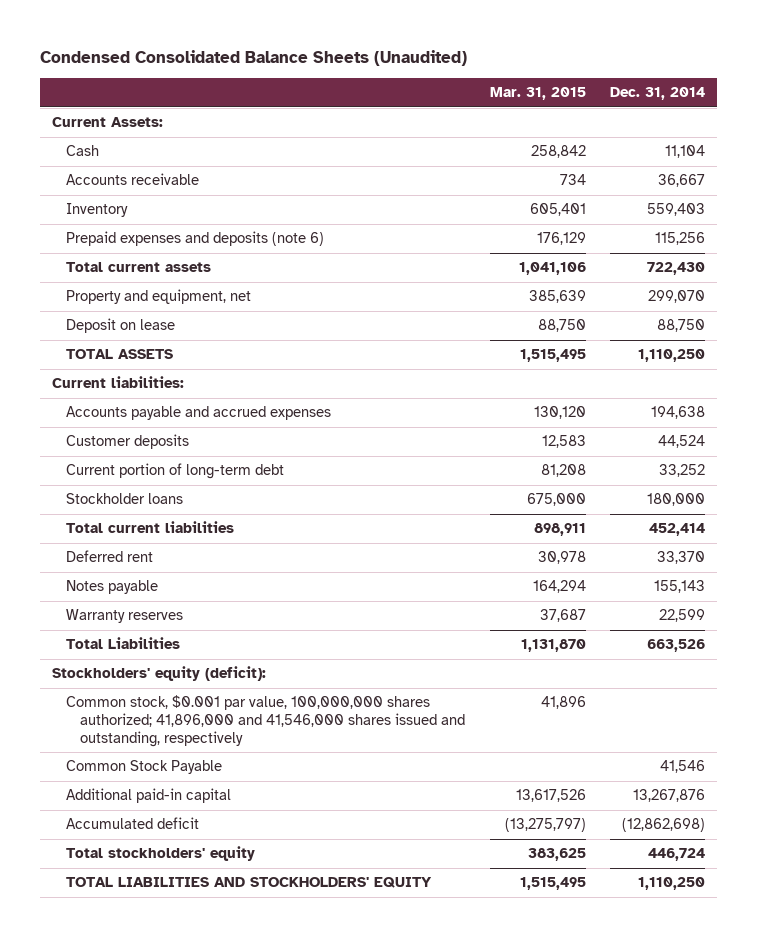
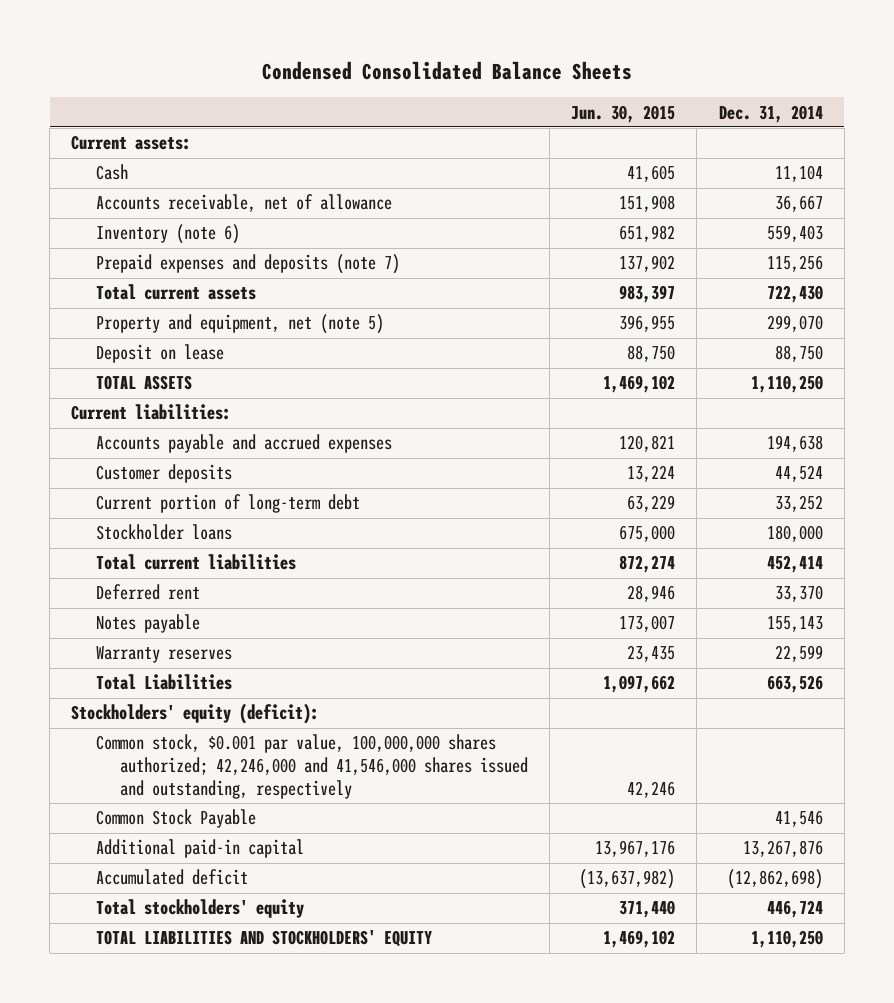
- Condensed Consolidated Balance Sheets (Unaudited)
+ Condensed Consolidated Balance Sheets
- | Mar. 31, 2015 | Dec. 31, 2014
+ | Jun. 30, 2015 | Dec. 31, 2014
- Current Assets:
+ Current assets:
- Accounts receivable | 734 | 36,667
- Inventory | 605,401 | 559,403
- Prepaid expenses and deposits (note 6) | 176,129 | 115,256
+ Accounts receivable, net of allowance | 151,908 | 36,667
+ Inventory (note 6) | 651,982 | 559,403
+ Prepaid expenses and deposits (note 7) | 137,902 | 115,256
- Property and equipment, net | 385,639 | 299,070
+ Property and equipment, net (note 5) | 396,955 | 299,070
- Common stock, $0.001 par value, 100,000,000 shares authorized; 41,896,000 and 41,546,000 shares issued and outstanding, respectively | 41,896 |
+ Common stock, $0.001 par value, 100,000,000 shares authorized; 42,246,000 and 41,546,000 shares issued and outstanding, respectively | 42,246 |

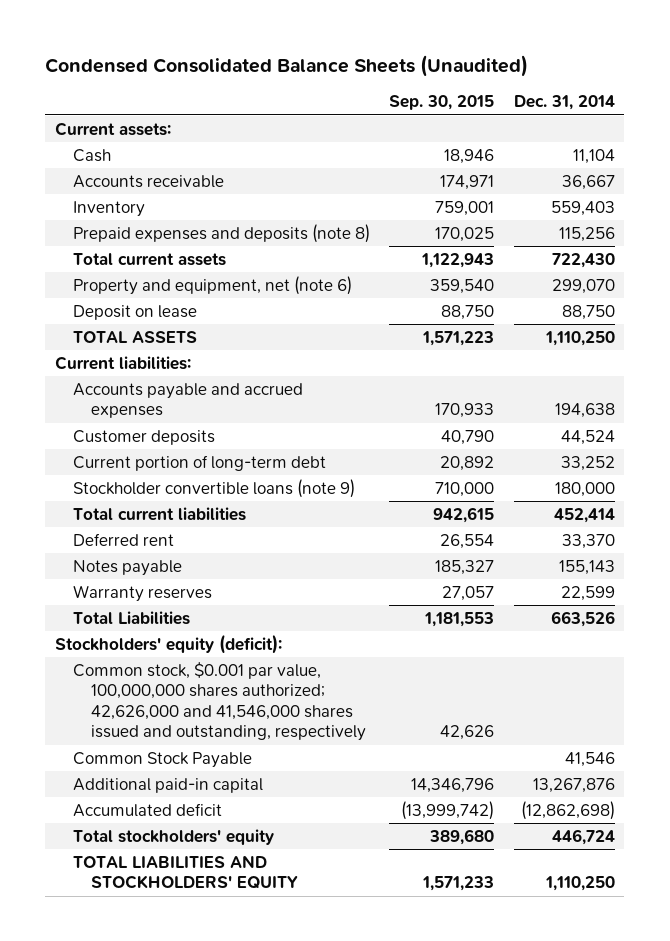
- Condensed Consolidated Balance Sheets
+ Condensed Consolidated Balance Sheets (Unaudited)
- | Jun. 30, 2015 | Dec. 31, 2014
+ | Sep. 30, 2015 | Dec. 31, 2014
- Accounts receivable, net of allowance | 151,908 | 36,667
- Inventory (note 6) | 651,982 | 559,403
- Prepaid expenses and deposits (note 7) | 137,902 | 115,256
+ Accounts receivable | 174,971 | 36,667
+ Inventory | 759,001 | 559,403
+ Prepaid expenses and deposits (note 8) | 170,025 | 115,256
- Property and equipment, net (note 5) | 396,955 | 299,070
+ Property and equipment, net (note 6) | 359,540 | 299,070
- Stockholder loans | 675,000 | 180,000
+ Stockholder convertible loans (note 9) | 710,000 | 180,000
- Common stock, $0.001 par value, 100,000,000 shares authorized; 42,246,000 and 41,546,000 shares issued and outstanding, respectively | 42,246 |
+ Common stock, $0.001 par value, 100,000,000 shares authorized; 42,626,000 and 41,546,000 shares issued and outstanding, respectively | 42,626 |

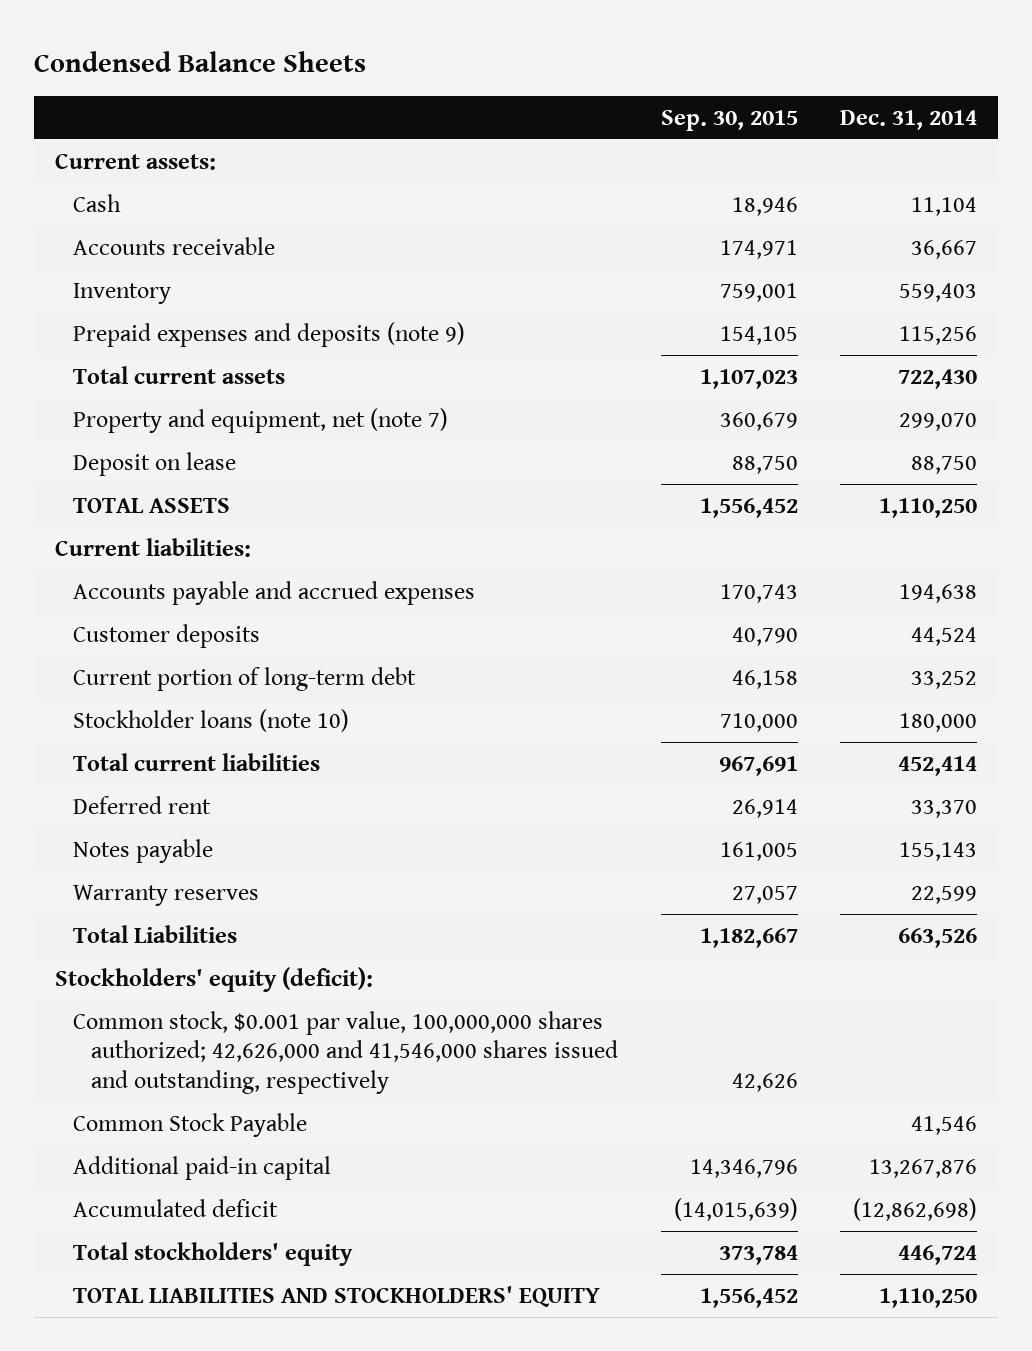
- Condensed Consolidated Balance Sheets (Unaudited)
+ Condensed Balance Sheets
- Prepaid expenses and deposits (note 8) | 170,025 | 115,256
- Total current assets | 1,122,943 | 722,430
- Property and equipment, net (note 6) | 359,540 | 299,070
+ Prepaid expenses and deposits (note 9) | 154,105 | 115,256
+ Total current assets | 1,107,023 | 722,430
+ Property and equipment, net (note 7) | 360,679 | 299,070
- TOTAL ASSETS | 1,571,223 | 1,110,250
+ TOTAL ASSETS | 1,556,452 | 1,110,250
- Accounts payable and accrued expenses | 170,933 | 194,638
+ Accounts payable and accrued expenses | 170,743 | 194,638
- Current portion of long-term debt | 20,892 | 33,252
- Stockholder convertible loans (note 9) | 710,000 | 180,000
- Total current liabilities | 942,615 | 452,414
- Deferred rent | 26,554 | 33,370
- Notes payable | 185,327 | 155,143
+ Current portion of long-term debt | 46,158 | 33,252
+ Stockholder loans (note 10) | 710,000 | 180,000
+ Total current liabilities | 967,691 | 452,414
+ Deferred rent | 26,914 | 33,370
+ Notes payable | 161,005 | 155,143
- Total Liabilities | 1,181,553 | 663,526
+ Total Liabilities | 1,182,667 | 663,526
- Accumulated deficit | (13,999,742) | (12,862,698)
- Total stockholders' equity | 389,680 | 446,724
- TOTAL LIABILITIES AND STOCKHOLDERS' EQUITY | 1,571,233 | 1,110,250
+ Accumulated deficit | (14,015,639) | (12,862,698)
+ Total stockholders' equity | 373,784 | 446,724
+ TOTAL LIABILITIES AND STOCKHOLDERS' EQUITY | 1,556,452 | 1,110,250

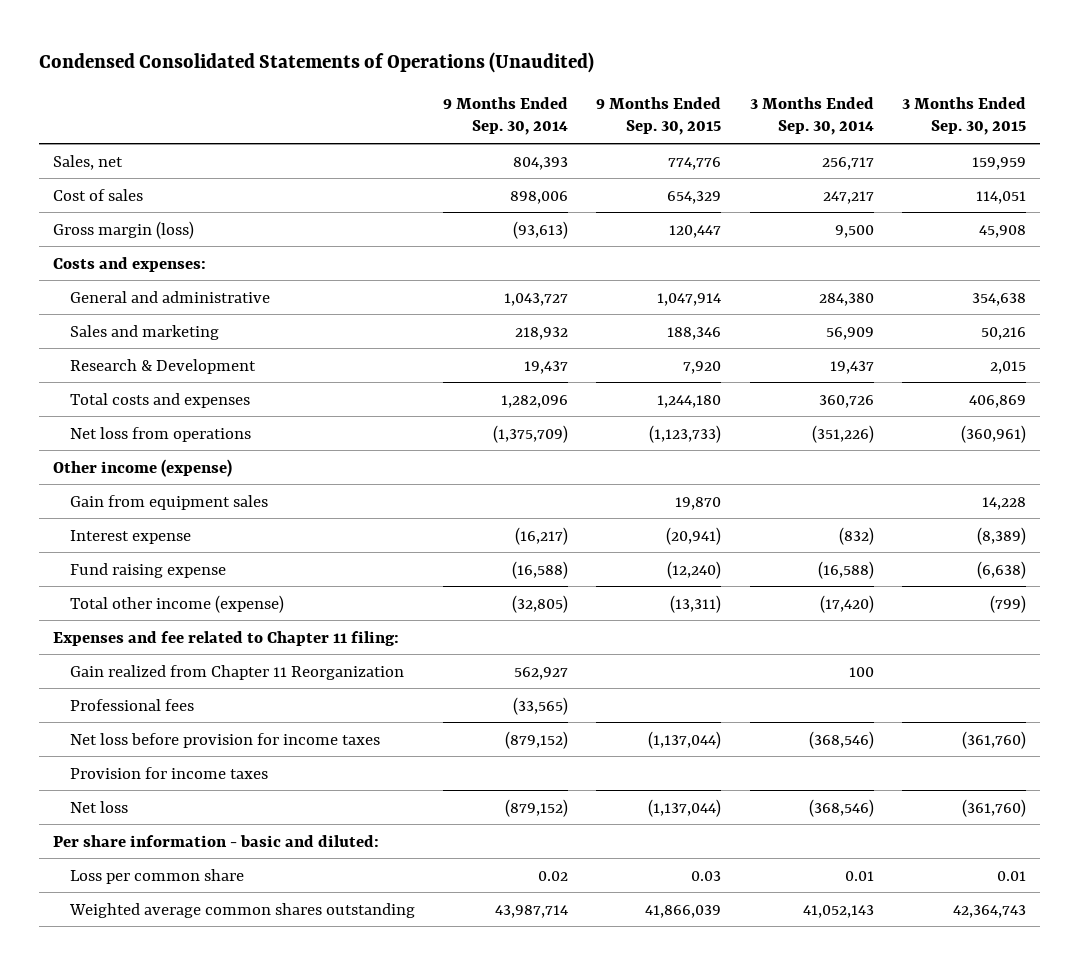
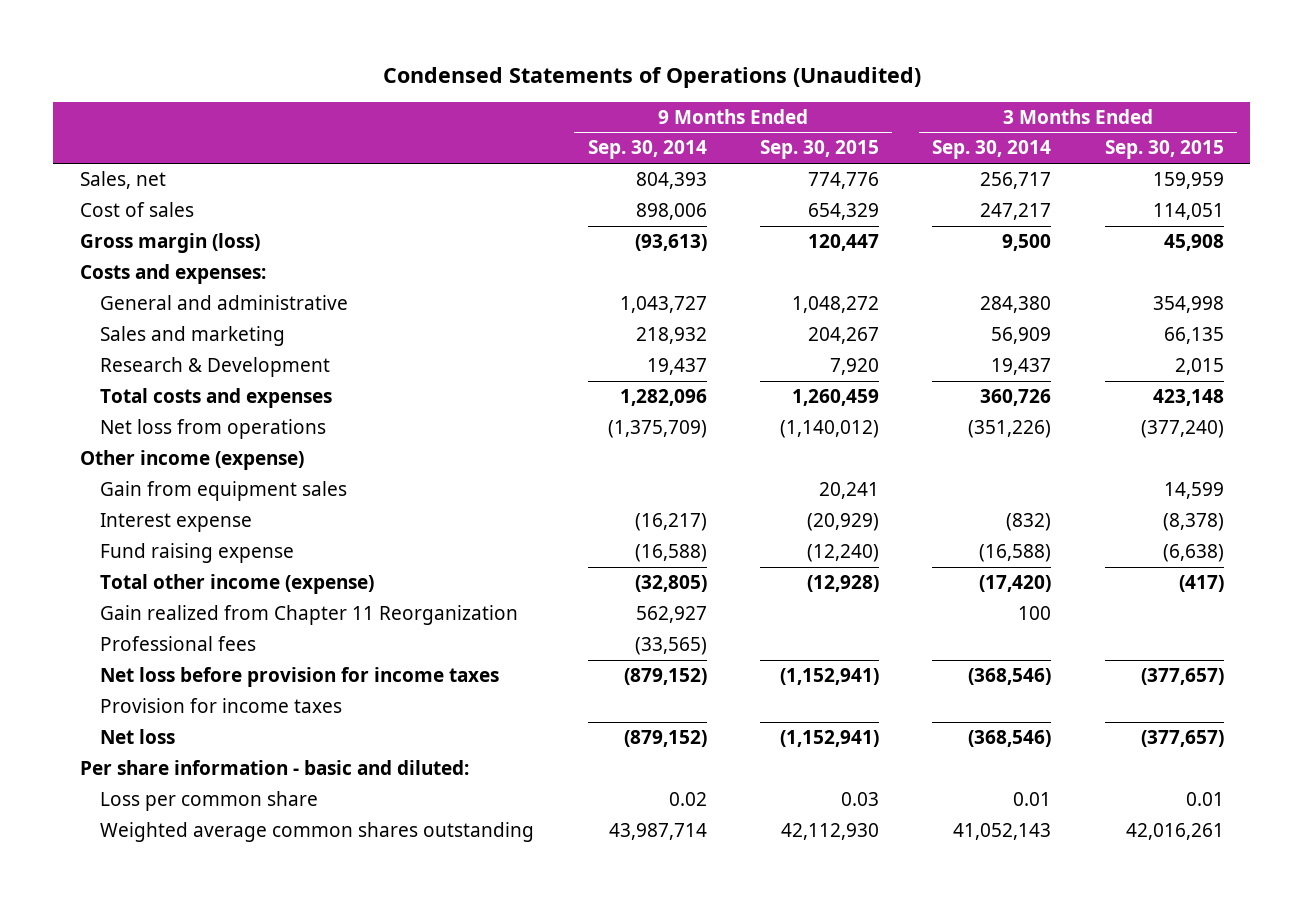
- Condensed Consolidated Statements of Operations (Unaudited)
+ Condensed Statements of Operations (Unaudited)
- General and administrative | 1,043,727 | 1,047,914 | 284,380 | 354,638
- Sales and marketing | 218,932 | 188,346 | 56,909 | 50,216
+ General and administrative | 1,043,727 | 1,048,272 | 284,380 | 354,998
+ Sales and marketing | 218,932 | 204,267 | 56,909 | 66,135
- Total costs and expenses | 1,282,096 | 1,244,180 | 360,726 | 406,869
- Net loss from operations | (1,375,709) | (1,123,733) | (351,226) | (360,961)
+ Total costs and expenses | 1,282,096 | 1,260,459 | 360,726 | 423,148
+ Net loss from operations | (1,375,709) | (1,140,012) | (351,226) | (377,240)
- Gain from equipment sales | | 19,870 | | 14,228
- Interest expense | (16,217) | (20,941) | (832) | (8,389)
+ Gain from equipment sales | | 20,241 | | 14,599
+ Interest expense | (16,217) | (20,929) | (832) | (8,378)
- Total other income (expense) | (32,805) | (13,311) | (17,420) | (799)
- Expenses and fee related to Chapter 11 filing:
+ Total other income (expense) | (32,805) | (12,928) | (17,420) | (417)
- Net loss before provision for income taxes | (879,152) | (1,137,044) | (368,546) | (361,760)
+ Net loss before provision for income taxes | (879,152) | (1,152,941) | (368,546) | (377,657)
- Net loss | (879,152) | (1,137,044) | (368,546) | (361,760)
+ Net loss | (879,152) | (1,152,941) | (368,546) | (377,657)
- Weighted average common shares outstanding | 43,987,714 | 41,866,039 | 41,052,143 | 42,364,743
+ Weighted average common shares outstanding | 43,987,714 | 42,112,930 | 41,052,143 | 42,016,261

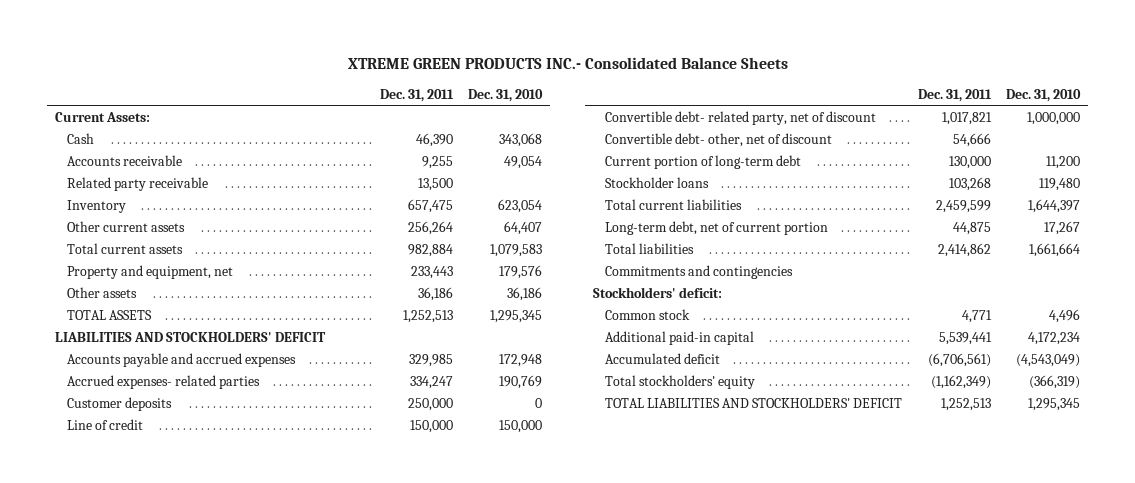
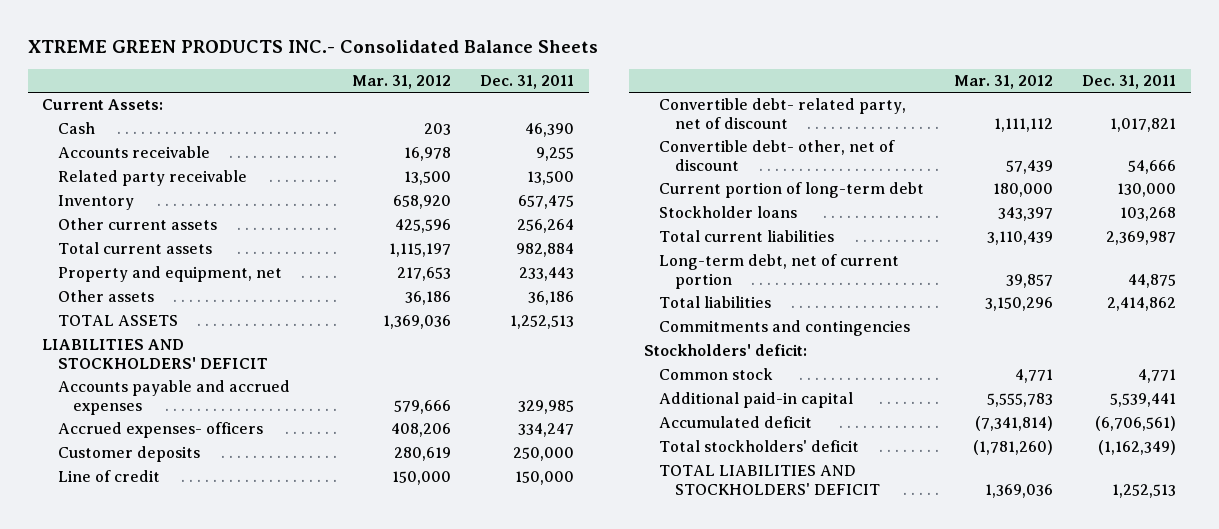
- | Dec. 31, 2011 | Dec. 31, 2010
+ | Mar. 31, 2012 | Dec. 31, 2011
- Accrued expenses- related parties | 334,247 | 190,769
+ Accrued expenses- officers | 408,206 | 334,247
- Total current liabilities | 2,459,599 | 1,644,397
+ Total current liabilities | 3,110,439 | 2,369,987
- Total stockholders' equity | (1,162,349) | (366,319)
+ Total stockholders' deficit | (1,781,260) | (1,162,349)

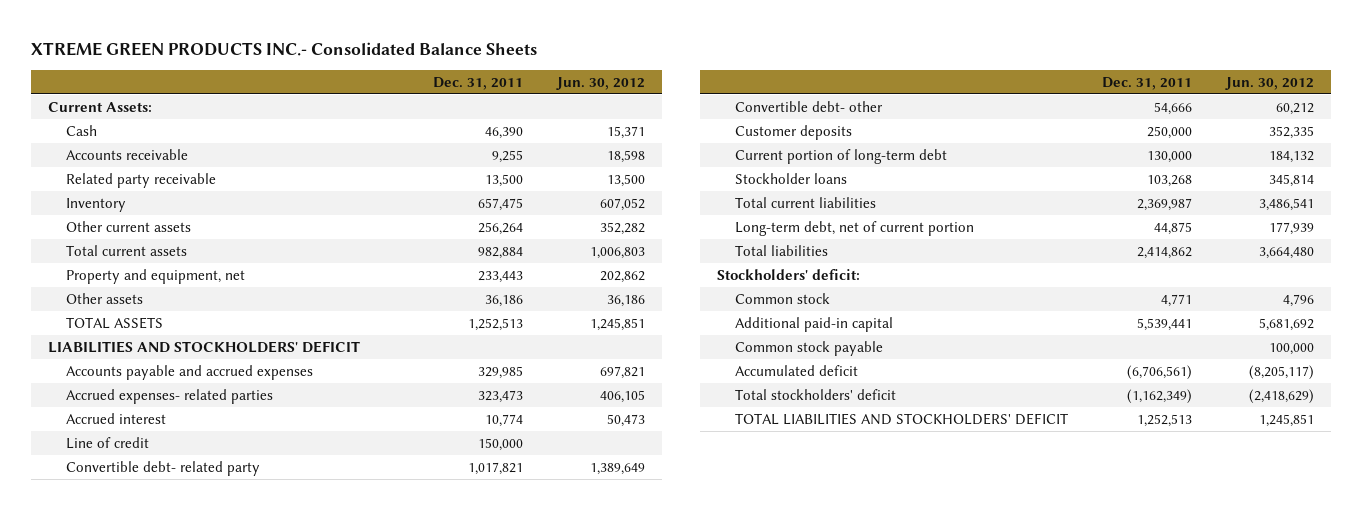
- | Mar. 31, 2012 | Dec. 31, 2011
+ | Dec. 31, 2011 | Jun. 30, 2012
- Accrued expenses- officers | 408,206 | 334,247
+ Accrued expenses- related parties | 323,473 | 406,105
+ Accrued interest | 10,774 | 50,473
- Convertible debt- related party, net of discount | 1,111,112 | 1,017,821
- Convertible debt- other, net of discount | 57,439 | 54,666
+ Convertible debt- related party | 1,017,821 | 1,389,649
+ Convertible debt- other | 54,666 | 60,212
moved down: Customer deposits | 250,000 | 352,335
- Commitments and contingencies
+ Common stock payable | | 100,000

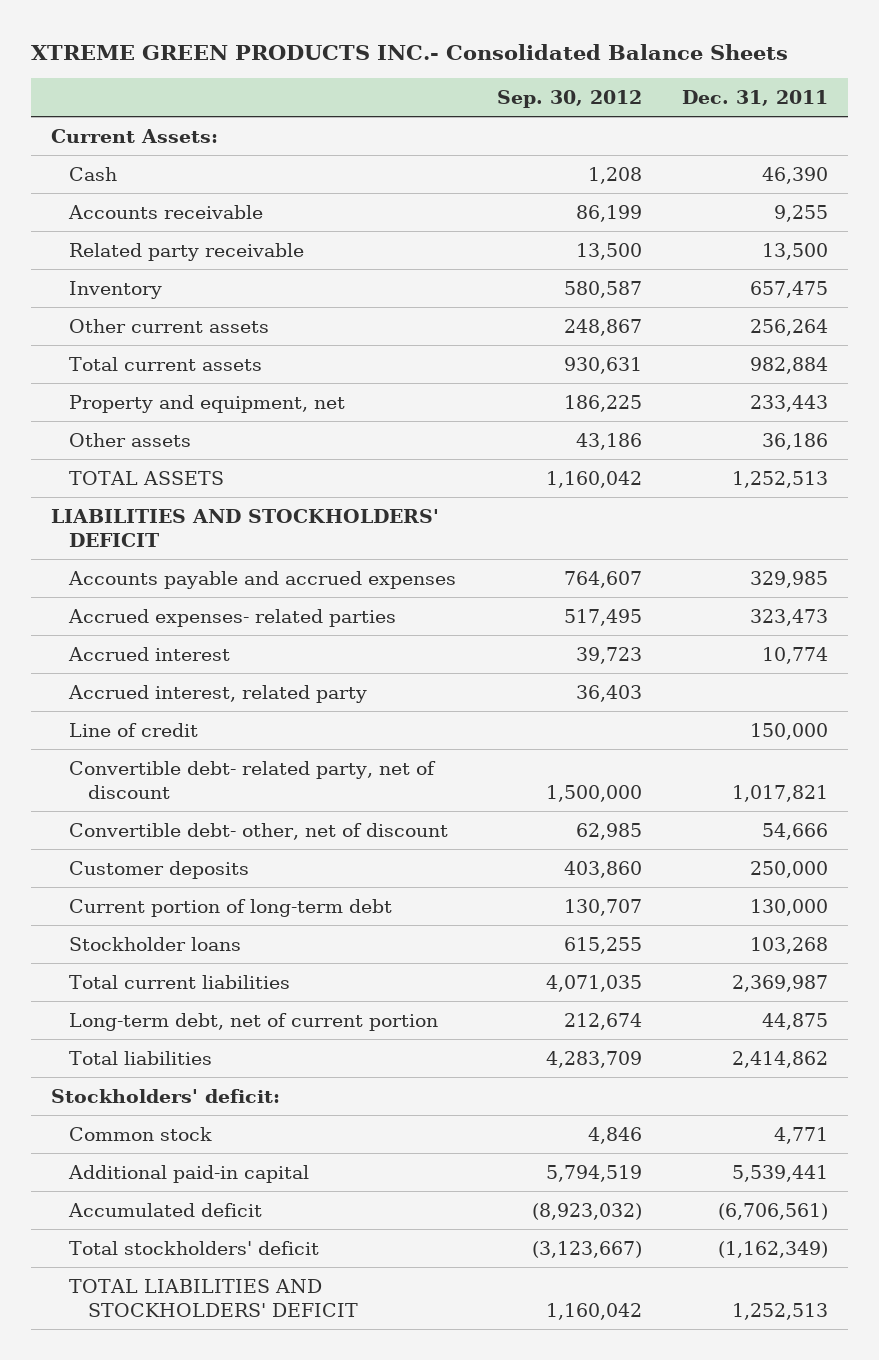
- | Dec. 31, 2011 | Jun. 30, 2012
+ | Sep. 30, 2012 | Dec. 31, 2011
+ Accrued interest, related party | 36,403 |
- Convertible debt- related party | 1,017,821 | 1,389,649
- Convertible debt- other | 54,666 | 60,212
+ Convertible debt- related party, net of discount | 1,500,000 | 1,017,821
+ Convertible debt- other, net of discount | 62,985 | 54,666
- Common stock payable | | 100,000

